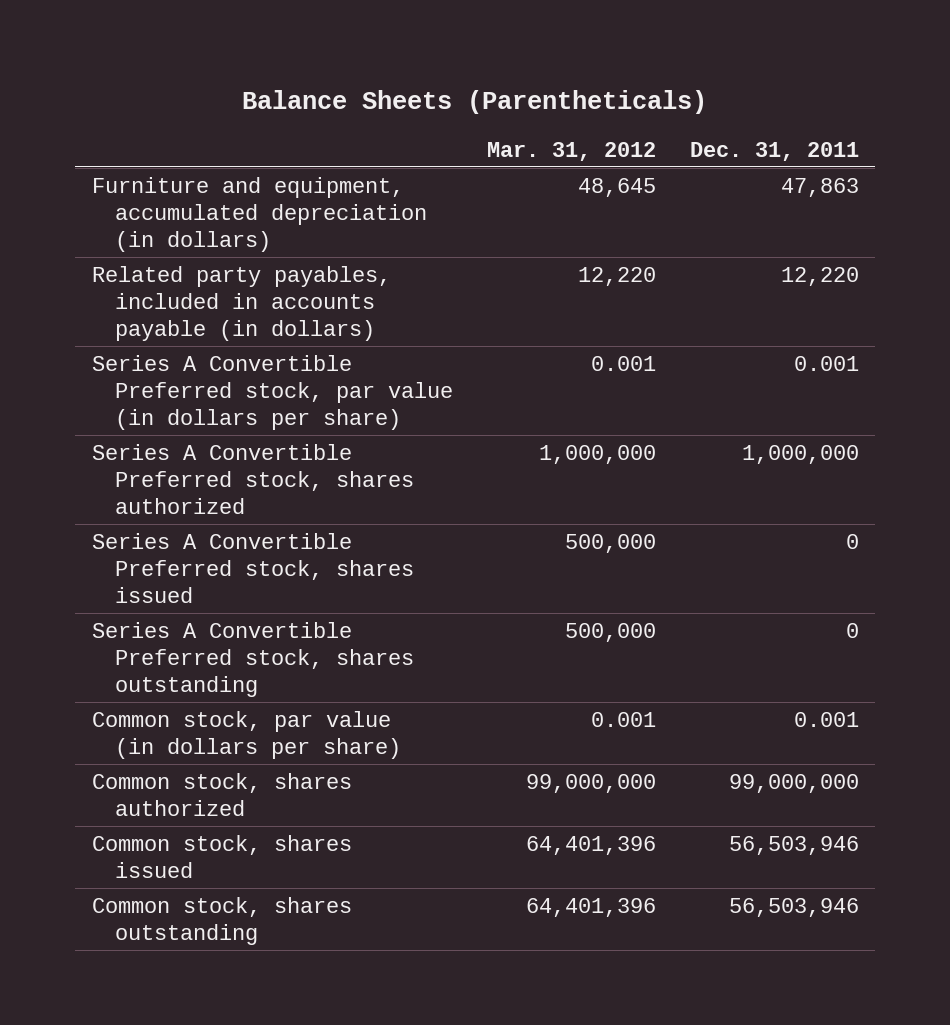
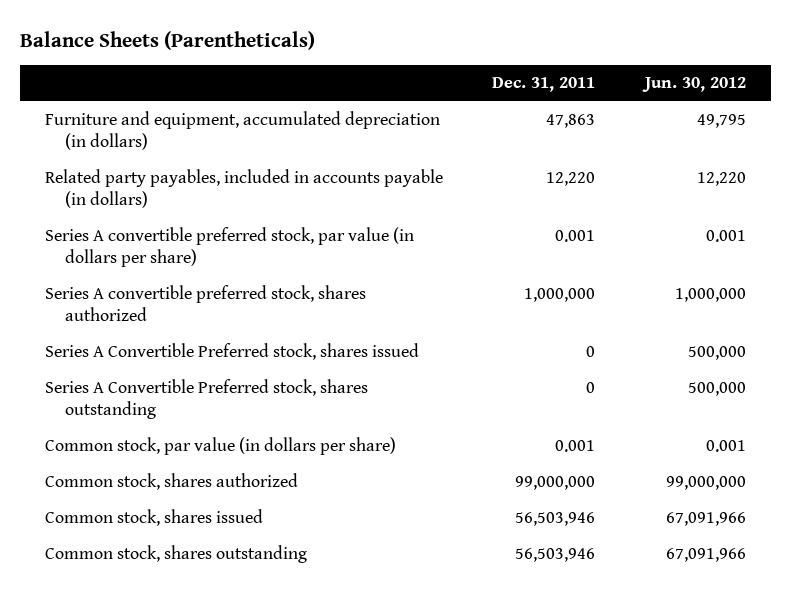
- | Mar. 31, 2012 | Dec. 31, 2011
+ | Dec. 31, 2011 | Jun. 30, 2012
- Series A Convertible Preferred stock, par value (in dollars per share) | 0.001 | 0.001
- Series A Convertible Preferred stock, shares authorized | 1,000,000 | 1,000,000
+ Series A convertible preferred stock, par value (in dollars per share) | 0.001 | 0.001
+ Series A convertible preferred stock, shares authorized | 1,000,000 | 1,000,000

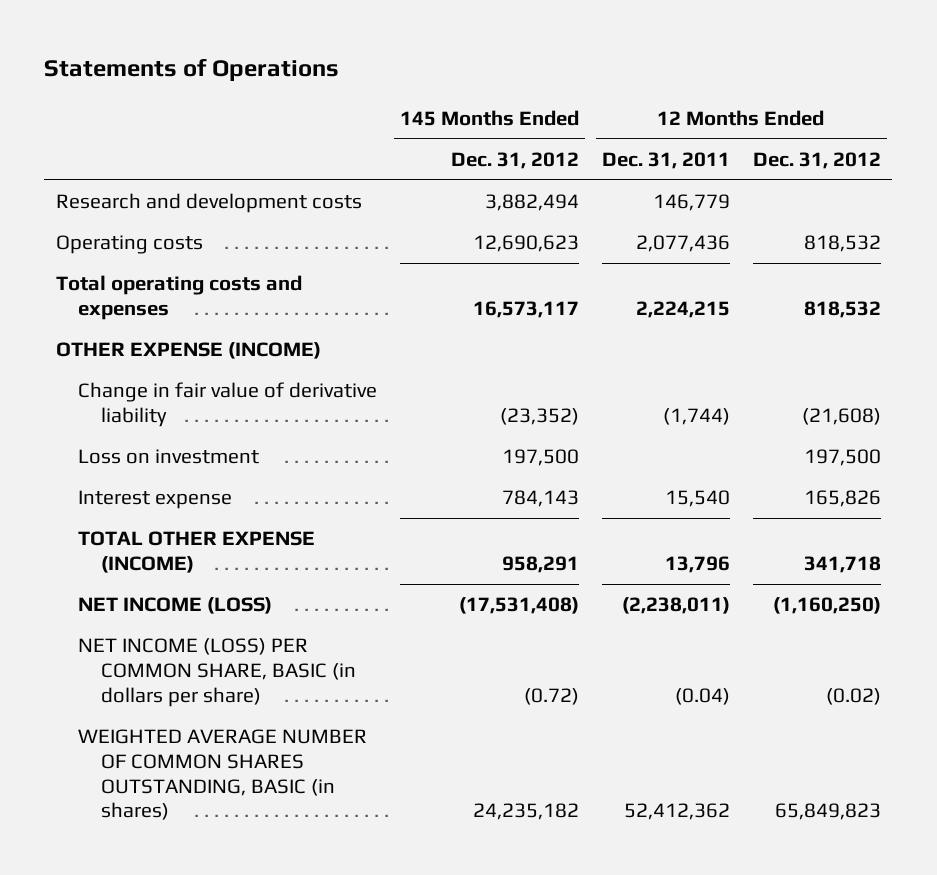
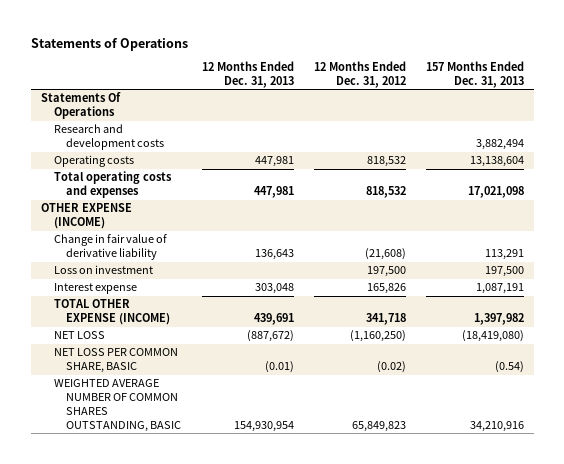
- | 145 Months Ended Dec. 31, 2012 | 12 Months Ended Dec. 31, 2011 | 12 Months Ended Dec. 31, 2012
+ | 12 Months Ended Dec. 31, 2013 | 12 Months Ended Dec. 31, 2012 | 157 Months Ended Dec. 31, 2013
+ Statements Of Operations
- NET INCOME (LOSS) | (17,531,408) | (2,238,011) | (1,160,250)
- NET INCOME (LOSS) PER COMMON SHARE, BASIC (in dollars per share) | (0.72) | (0.04) | (0.02)
- WEIGHTED AVERAGE NUMBER OF COMMON SHARES OUTSTANDING, BASIC (in shares) | 24,235,182 | 52,412,362 | 65,849,823
+ NET LOSS | (887,672) | (1,160,250) | (18,419,080)
+ NET LOSS PER COMMON SHARE, BASIC | (0.01) | (0.02) | (0.54)
+ WEIGHTED AVERAGE NUMBER OF COMMON SHARES OUTSTANDING, BASIC | 154,930,954 | 65,849,823 | 34,210,916

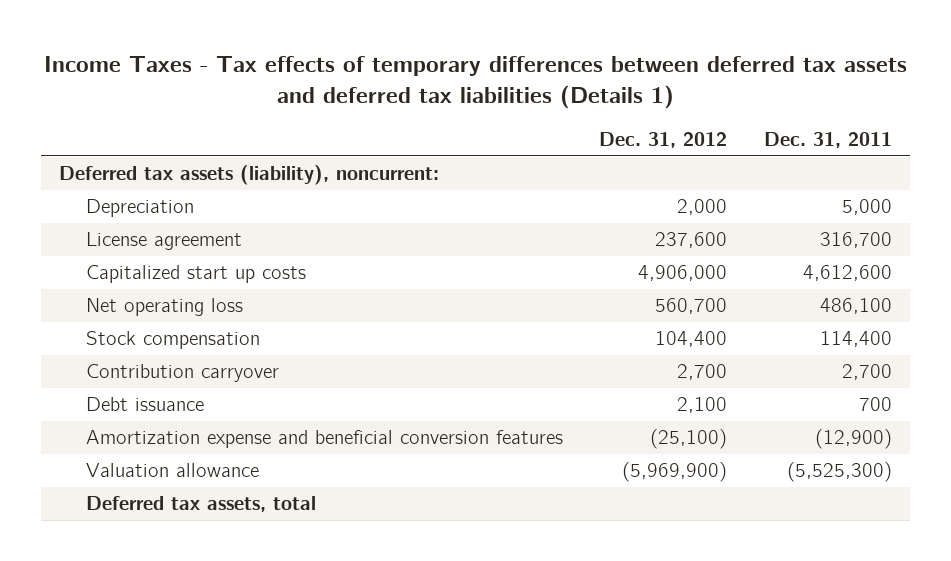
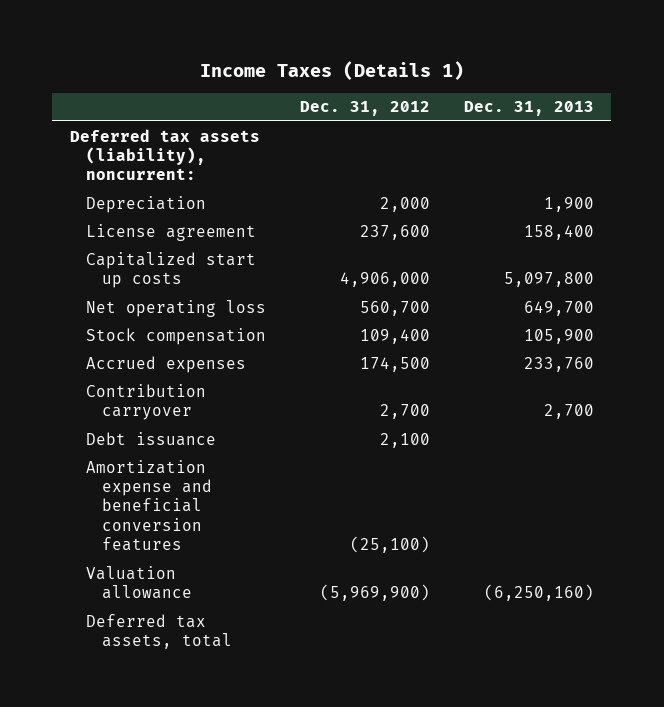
- Income Taxes - Tax effects of temporary differences between deferred tax assets and deferred tax liabilities (Details 1)
+ Income Taxes (Details 1)
- | Dec. 31, 2012 | Dec. 31, 2011
+ | Dec. 31, 2012 | Dec. 31, 2013
- Stock compensation | 104,400 | 114,400
+ Stock compensation | 109,400 | 105,900
+ Accrued expenses | 174,500 | 233,760

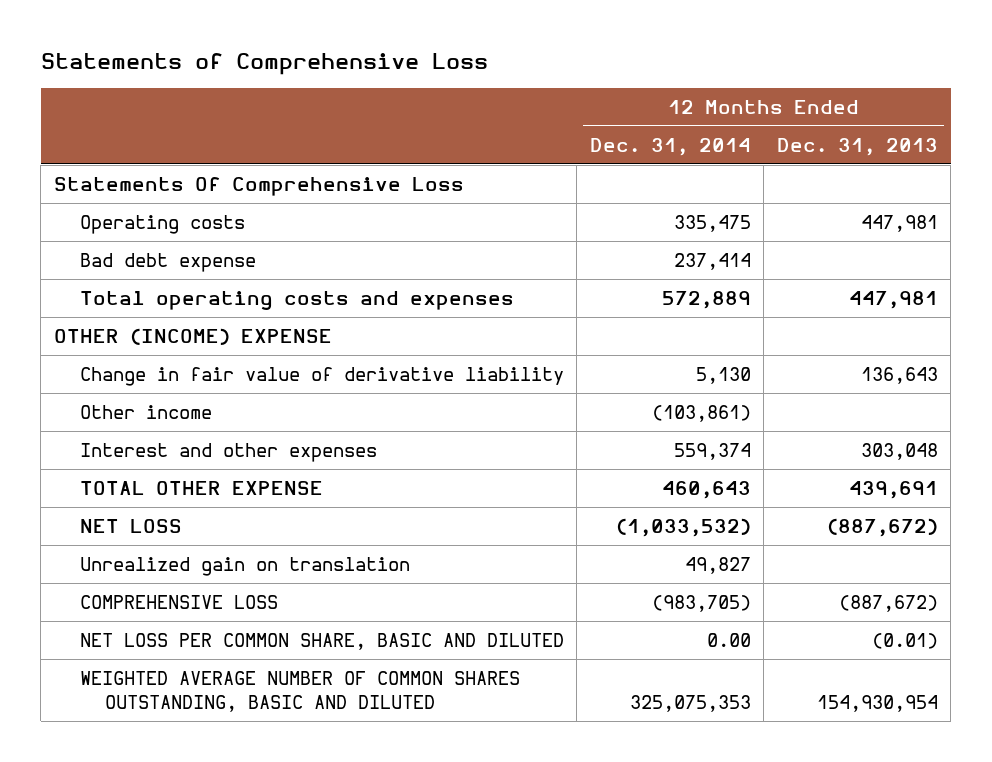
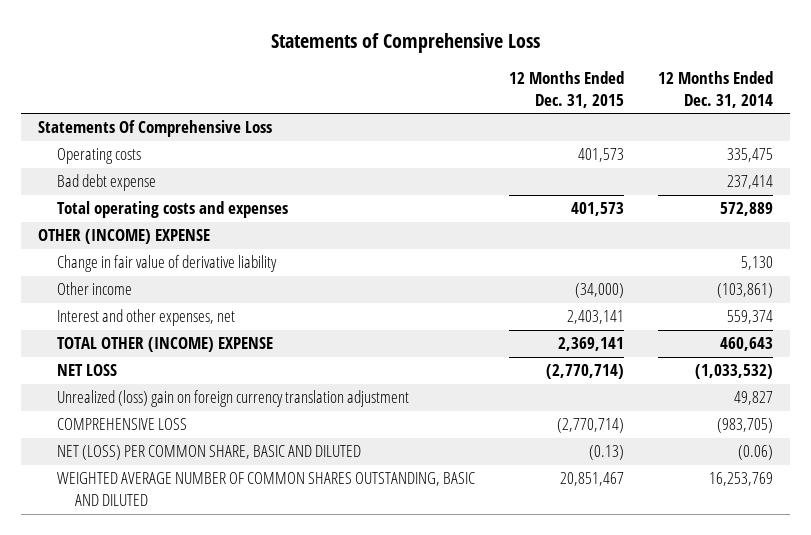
- | 12 Months Ended Dec. 31, 2014 | 12 Months Ended Dec. 31, 2013
+ | 12 Months Ended Dec. 31, 2015 | 12 Months Ended Dec. 31, 2014
- Interest and other expenses | 559,374 | 303,048
- TOTAL OTHER EXPENSE | 460,643 | 439,691
+ Interest and other expenses, net | 2,403,141 | 559,374
+ TOTAL OTHER (INCOME) EXPENSE | 2,369,141 | 460,643
- Unrealized gain on translation | 49,827 |
+ Unrealized (loss) gain on foreign currency translation adjustment | | 49,827
- NET LOSS PER COMMON SHARE, BASIC AND DILUTED | 0.00 | (0.01)
- WEIGHTED AVERAGE NUMBER OF COMMON SHARES OUTSTANDING, BASIC AND DILUTED | 325,075,353 | 154,930,954
+ NET (LOSS) PER COMMON SHARE, BASIC AND DILUTED | (0.13) | (0.06)
+ WEIGHTED AVERAGE NUMBER OF COMMON SHARES OUTSTANDING, BASIC AND DILUTED | 20,851,467 | 16,253,769

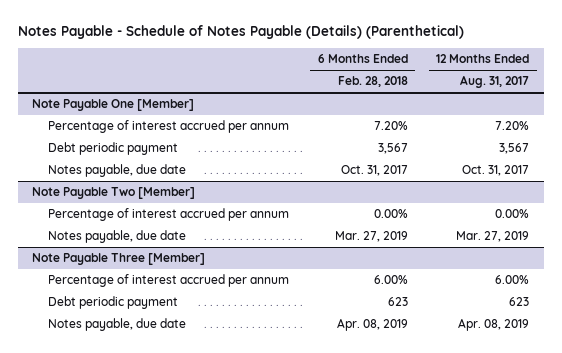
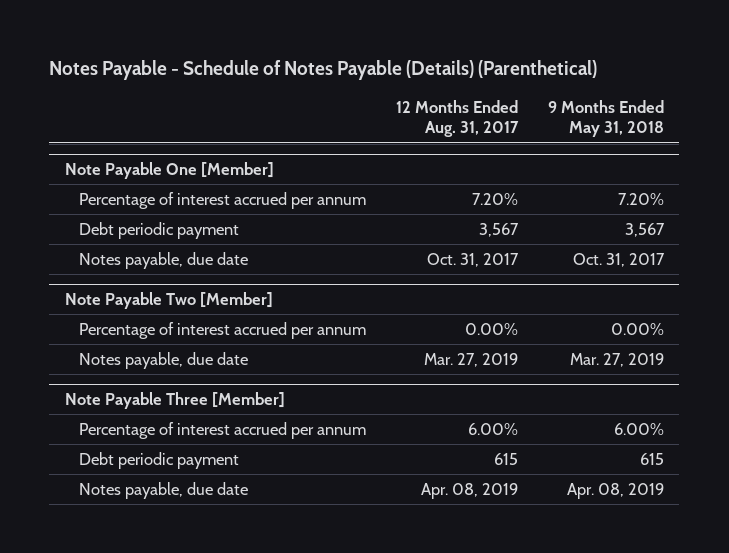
- | 6 Months Ended Feb. 28, 2018 | 12 Months Ended Aug. 31, 2017
+ | 12 Months Ended Aug. 31, 2017 | 9 Months Ended May 31, 2018
@ Note Payable Three [Member]
- Debt periodic payment | 623 | 623
+ Debt periodic payment | 615 | 615

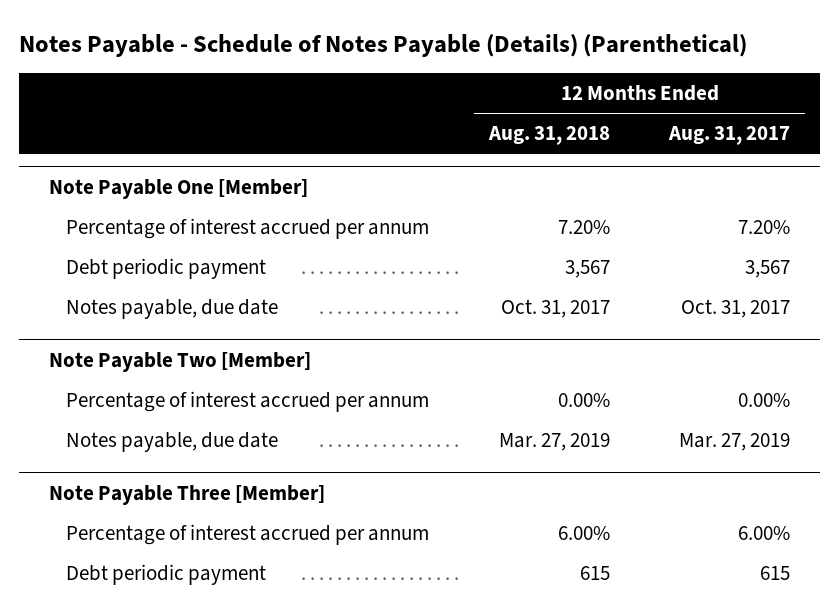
- | 12 Months Ended Aug. 31, 2017 | 9 Months Ended May 31, 2018
+ | 12 Months Ended Aug. 31, 2018 | 12 Months Ended Aug. 31, 2017
@ Note Payable Three [Member]
- Notes payable, due date | Apr. 08, 2019 | Apr. 08, 2019

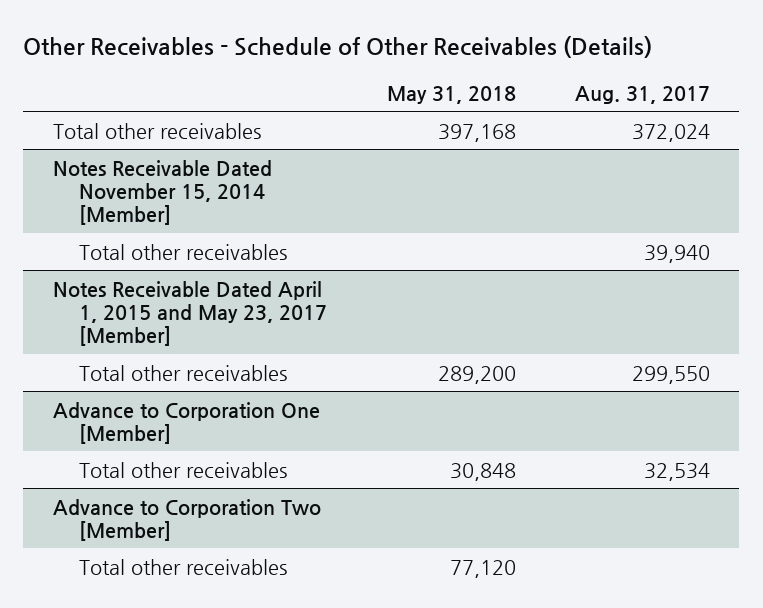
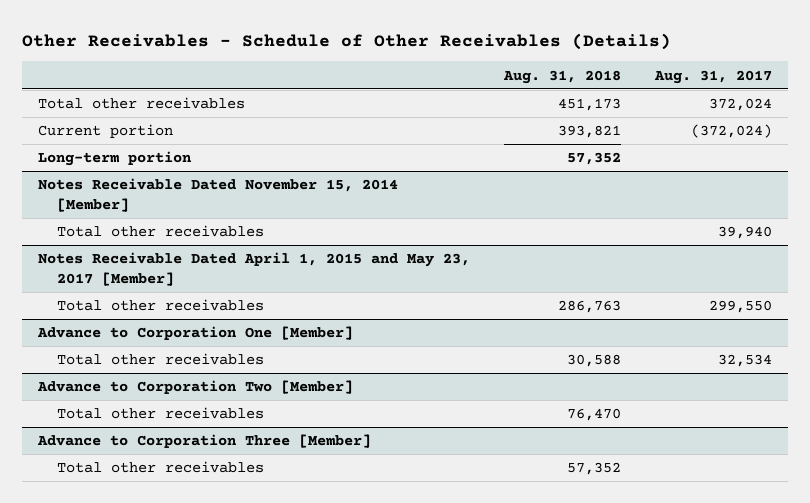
- | May 31, 2018 | Aug. 31, 2017
+ | Aug. 31, 2018 | Aug. 31, 2017
+ Current portion | 393,821 | (372,024)
+ Long-term portion | 57,352 |
+ Advance to Corporation Three [Member]
+ Total other receivables | 57,352 |

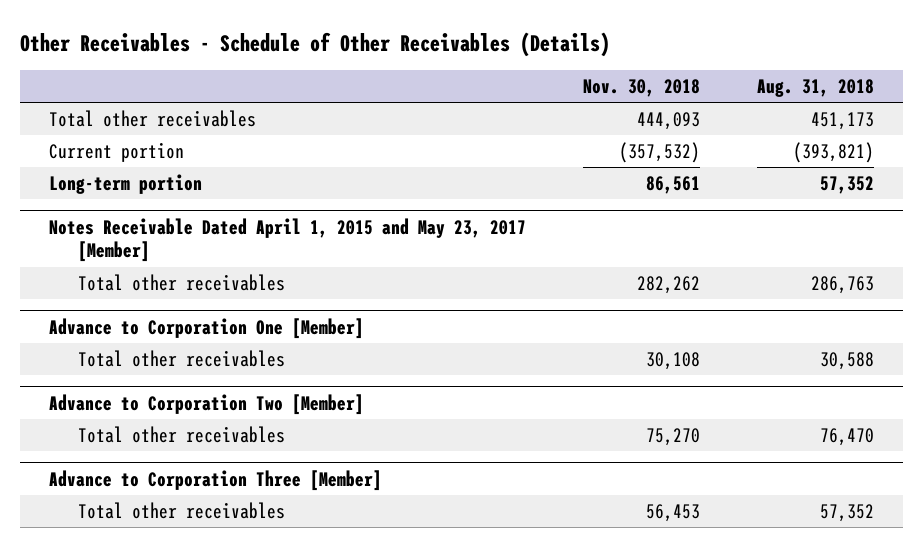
- | Aug. 31, 2018 | Aug. 31, 2017
+ | Nov. 30, 2018 | Aug. 31, 2018
- Current portion | 393,821 | (372,024)
+ Current portion | (357,532) | (393,821)
- Notes Receivable Dated November 15, 2014 [Member]
- Total other receivables | | 39,940

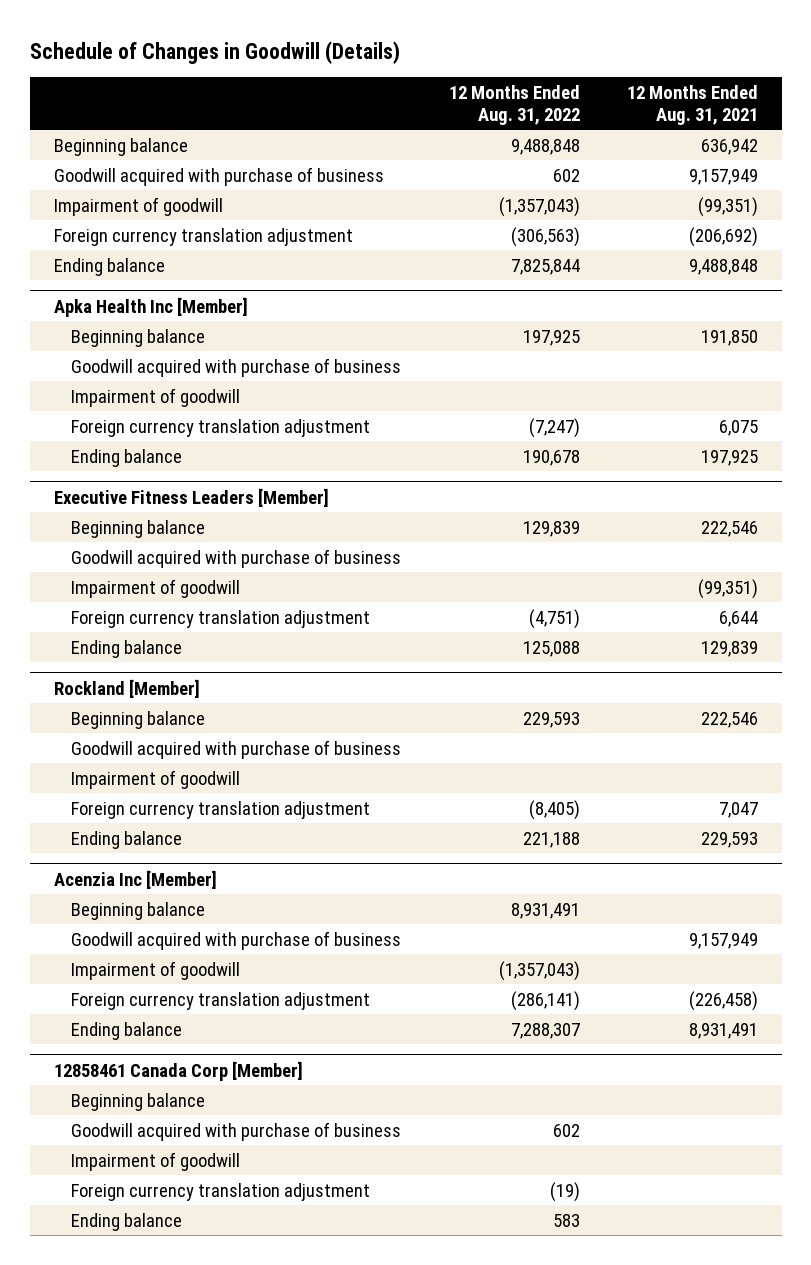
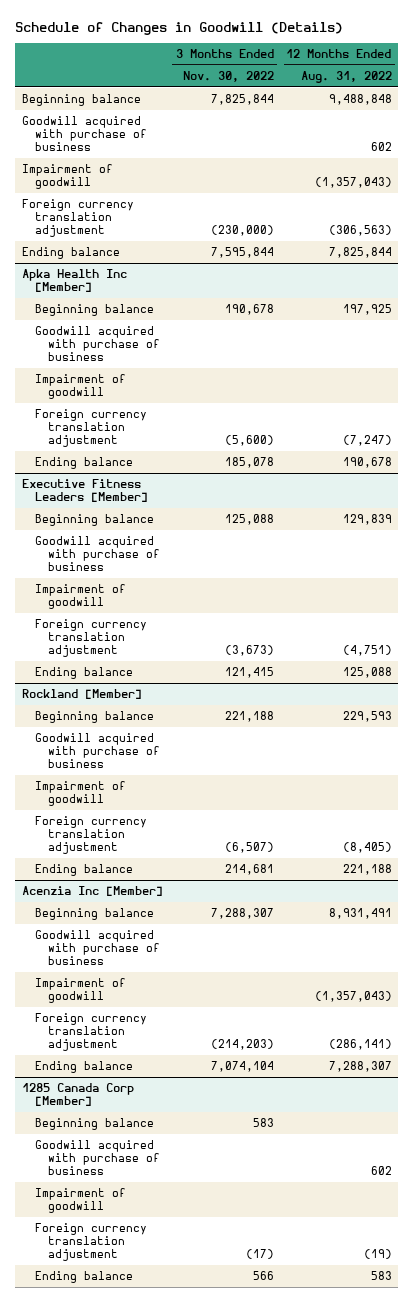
- | 12 Months Ended Aug. 31, 2022 | 12 Months Ended Aug. 31, 2021
+ | 3 Months Ended Nov. 30, 2022 | 12 Months Ended Aug. 31, 2022
- 12858461 Canada Corp [Member]
+ 1285 Canada Corp [Member]

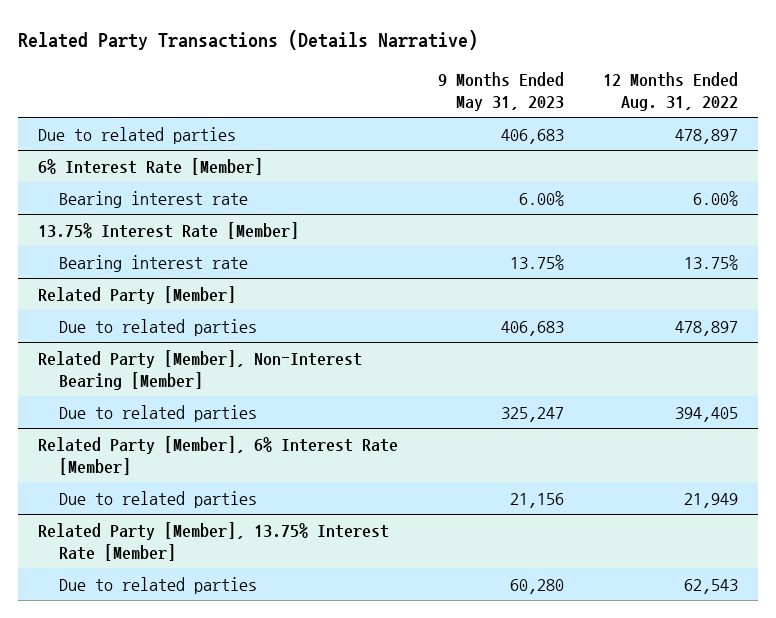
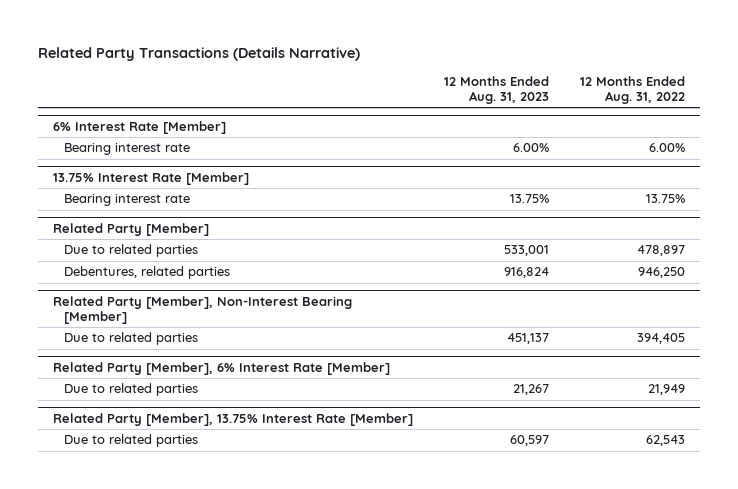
- | 9 Months Ended May 31, 2023 | 12 Months Ended Aug. 31, 2022
+ | 12 Months Ended Aug. 31, 2023 | 12 Months Ended Aug. 31, 2022
- Due to related parties | 406,683 | 478,897
@ Related Party [Member]
+ Debentures, related parties | 916,824 | 946,250

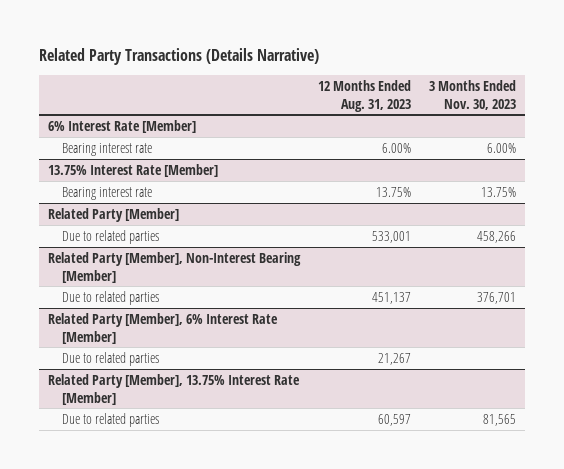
- | 12 Months Ended Aug. 31, 2023 | 12 Months Ended Aug. 31, 2022
+ | 12 Months Ended Aug. 31, 2023 | 3 Months Ended Nov. 30, 2023
@ Related Party [Member]
- Debentures, related parties | 916,824 | 946,250

